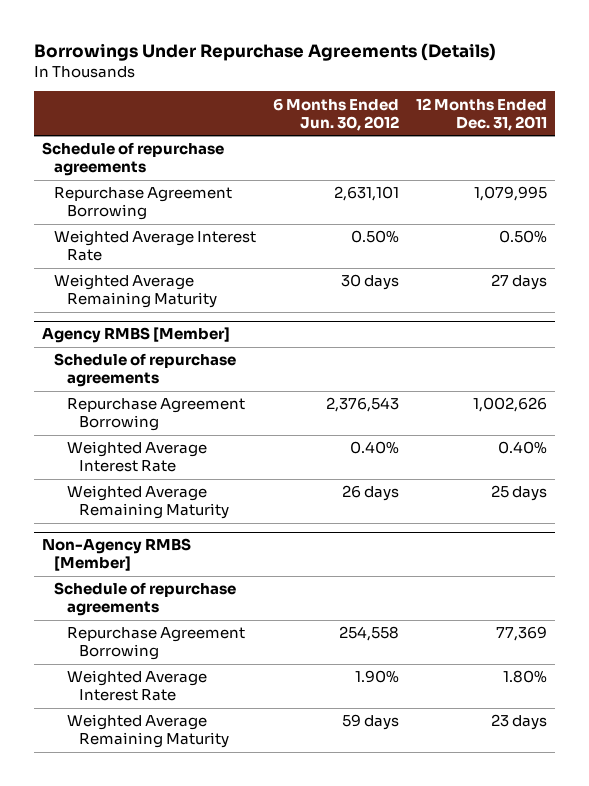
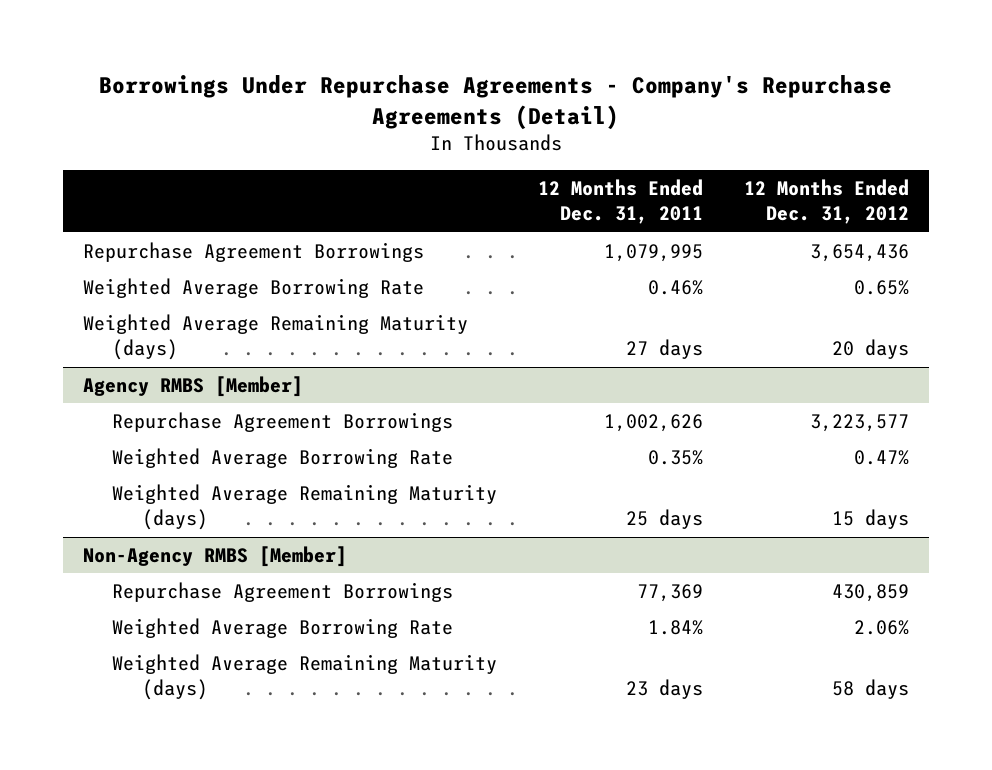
- Borrowings Under Repurchase Agreements (Details)
+ Borrowings Under Repurchase Agreements - Company's Repurchase Agreements (Detail)
- | 6 Months Ended Jun. 30, 2012 | 12 Months Ended Dec. 31, 2011
+ | 12 Months Ended Dec. 31, 2011 | 12 Months Ended Dec. 31, 2012
- Schedule of repurchase agreements
- Repurchase Agreement Borrowing | 2,631,101 | 1,079,995
- Weighted Average Interest Rate | 0.50% | 0.50%
- Weighted Average Remaining Maturity | 30 days | 27 days
+ Repurchase Agreement Borrowings | 1,079,995 | 3,654,436
+ Weighted Average Borrowing Rate | 0.46% | 0.65%
+ Weighted Average Remaining Maturity (days) | 27 days | 20 days
@ Agency RMBS [Member]
- Schedule of repurchase agreements
- Repurchase Agreement Borrowing | 2,376,543 | 1,002,626
- Weighted Average Interest Rate | 0.40% | 0.40%
- Weighted Average Remaining Maturity | 26 days | 25 days
+ Repurchase Agreement Borrowings | 1,002,626 | 3,223,577
+ Weighted Average Borrowing Rate | 0.35% | 0.47%
+ Weighted Average Remaining Maturity (days) | 25 days | 15 days
@ Non-Agency RMBS [Member]
- Schedule of repurchase agreements
- Repurchase Agreement Borrowing | 254,558 | 77,369
- Weighted Average Interest Rate | 1.90% | 1.80%
- Weighted Average Remaining Maturity | 59 days | 23 days
+ Repurchase Agreement Borrowings | 77,369 | 430,859
+ Weighted Average Borrowing Rate | 1.84% | 2.06%
+ Weighted Average Remaining Maturity (days) | 23 days | 58 days

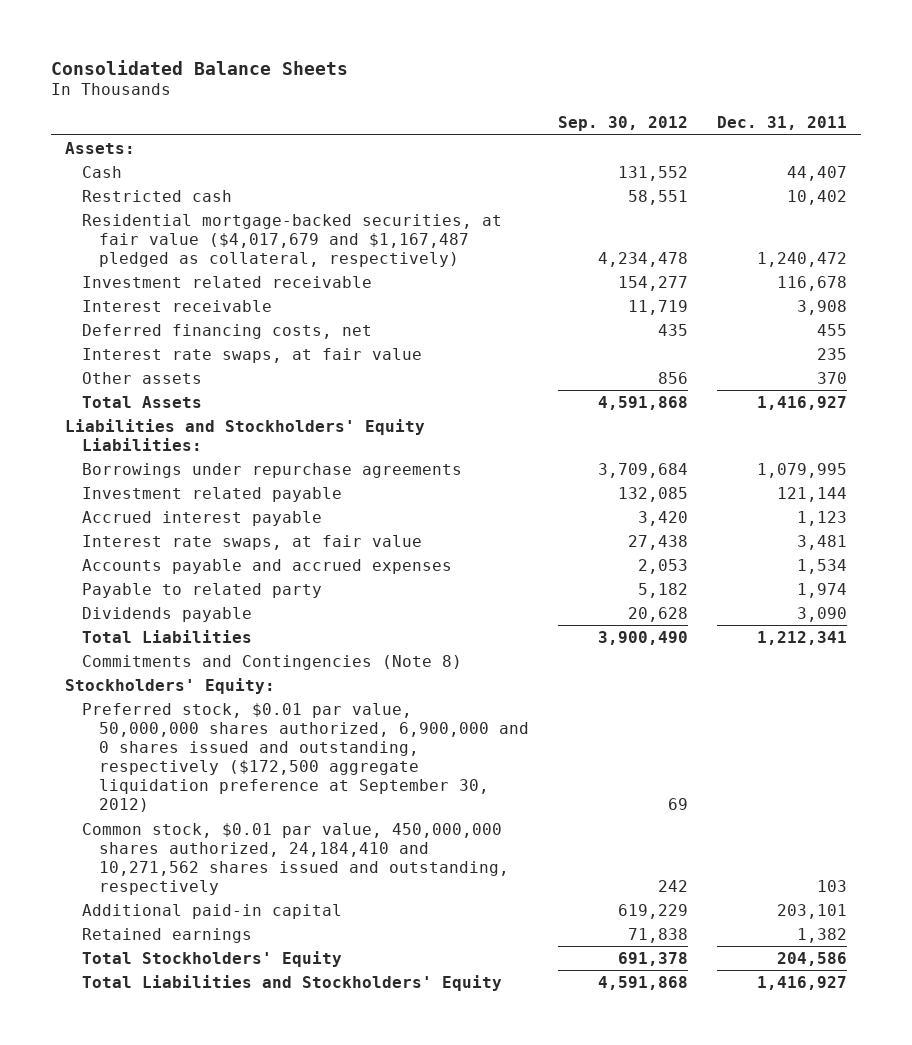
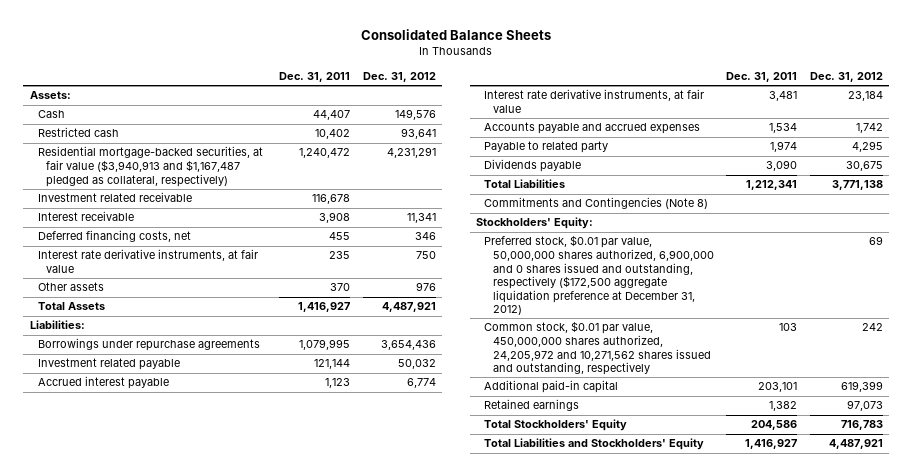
- | Sep. 30, 2012 | Dec. 31, 2011
+ | Dec. 31, 2011 | Dec. 31, 2012
- Residential mortgage-backed securities, at fair value ($4,017,679 and $1,167,487 pledged as collateral, respectively) | 4,234,478 | 1,240,472
+ Residential mortgage-backed securities, at fair value ($3,940,913 and $1,167,487 pledged as collateral, respectively) | 1,240,472 | 4,231,291
- Interest rate swaps, at fair value | | 235
+ Interest rate derivative instruments, at fair value | 235 | 750
- Liabilities and Stockholders' Equity Liabilities:
+ Liabilities:
- Interest rate swaps, at fair value | 27,438 | 3,481
+ Interest rate derivative instruments, at fair value | 3,481 | 23,184
- Preferred stock, $0.01 par value, 50,000,000 shares authorized, 6,900,000 and 0 shares issued and outstanding, respectively ($172,500 aggregate liquidation preference at September 30, 2012) | 69 |
- Common stock, $0.01 par value, 450,000,000 shares authorized, 24,184,410 and 10,271,562 shares issued and outstanding, respectively | 242 | 103
+ Preferred stock, $0.01 par value, 50,000,000 shares authorized, 6,900,000 and 0 shares issued and outstanding, respectively ($172,500 aggregate liquidation preference at December 31, 2012) | | 69
+ Common stock, $0.01 par value, 450,000,000 shares authorized, 24,205,972 and 10,271,562 shares issued and outstanding, respectively | 103 | 242

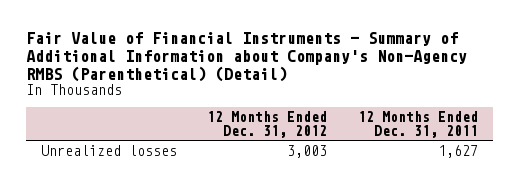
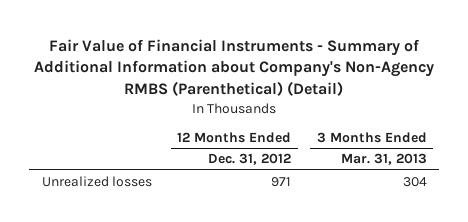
- | 12 Months Ended Dec. 31, 2012 | 12 Months Ended Dec. 31, 2011
+ | 12 Months Ended Dec. 31, 2012 | 3 Months Ended Mar. 31, 2013
- Unrealized losses | 3,003 | 1,627
+ Unrealized losses | 971 | 304

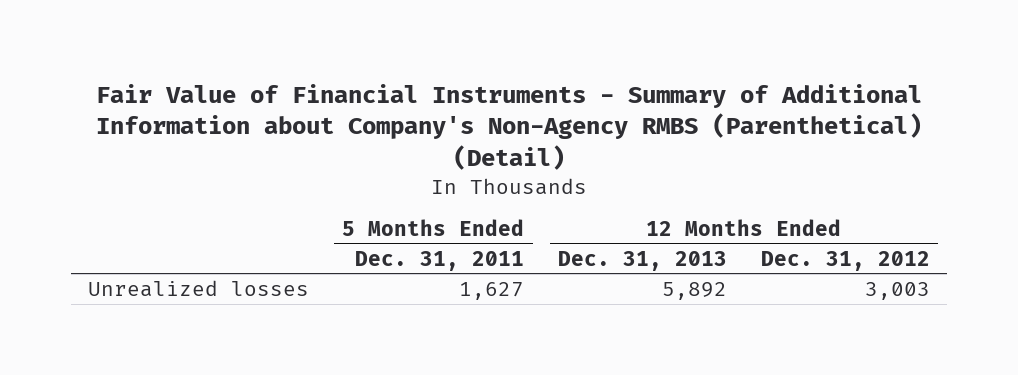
- | 12 Months Ended Dec. 31, 2012 | 3 Months Ended Mar. 31, 2013
+ | 5 Months Ended Dec. 31, 2011 | 12 Months Ended Dec. 31, 2013 | 12 Months Ended Dec. 31, 2012
- Unrealized losses | 971 | 304
+ Unrealized losses | 1,627 | 5,892 | 3,003

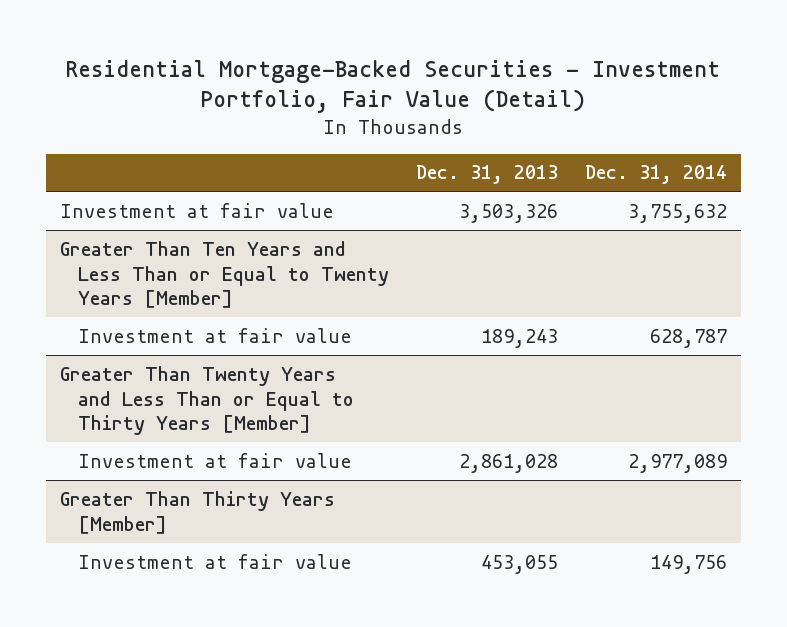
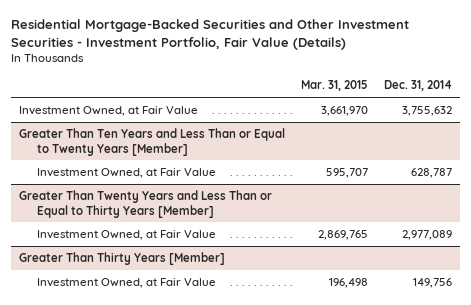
- Residential Mortgage-Backed Securities - Investment Portfolio, Fair Value (Detail)
+ Residential Mortgage-Backed Securities and Other Investment Securities - Investment Portfolio, Fair Value (Details)
- | Dec. 31, 2013 | Dec. 31, 2014
+ | Mar. 31, 2015 | Dec. 31, 2014
- Investment at fair value | 3,503,326 | 3,755,632
+ Investment Owned, at Fair Value | 3,661,970 | 3,755,632
@ Greater Than Ten Years and Less Than or Equal to Twenty Years [Member]
- Investment at fair value | 189,243 | 628,787
+ Investment Owned, at Fair Value | 595,707 | 628,787
@ Greater Than Twenty Years and Less Than or Equal to Thirty Years [Member]
- Investment at fair value | 2,861,028 | 2,977,089
+ Investment Owned, at Fair Value | 2,869,765 | 2,977,089
@ Greater Than Thirty Years [Member]
- Investment at fair value | 453,055 | 149,756
+ Investment Owned, at Fair Value | 196,498 | 149,756

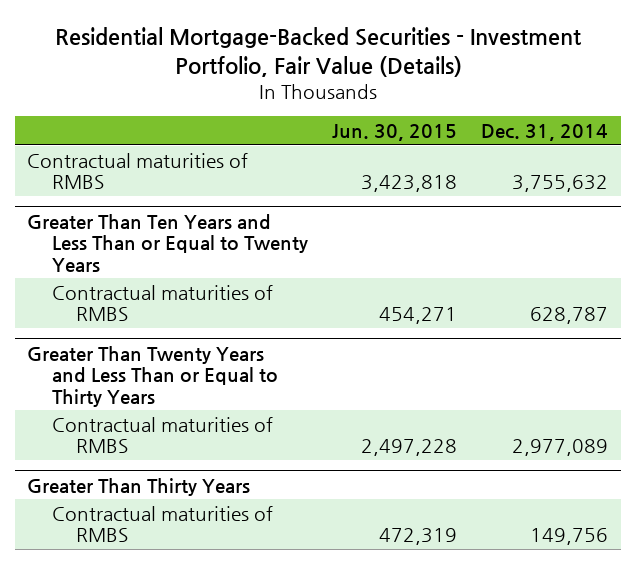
- Residential Mortgage-Backed Securities and Other Investment Securities - Investment Portfolio, Fair Value (Details)
+ Residential Mortgage-Backed Securities - Investment Portfolio, Fair Value (Details)
- | Mar. 31, 2015 | Dec. 31, 2014
+ | Jun. 30, 2015 | Dec. 31, 2014
- Investment Owned, at Fair Value | 3,661,970 | 3,755,632
- Greater Than Ten Years and Less Than or Equal to Twenty Years [Member]
- Investment Owned, at Fair Value | 595,707 | 628,787
- Greater Than Twenty Years and Less Than or Equal to Thirty Years [Member]
- Investment Owned, at Fair Value | 2,869,765 | 2,977,089
- Greater Than Thirty Years [Member]
- Investment Owned, at Fair Value | 196,498 | 149,756
+ Contractual maturities of RMBS | 3,423,818 | 3,755,632
+ Greater Than Ten Years and Less Than or Equal to Twenty Years
+ Contractual maturities of RMBS | 454,271 | 628,787
+ Greater Than Twenty Years and Less Than or Equal to Thirty Years
+ Contractual maturities of RMBS | 2,497,228 | 2,977,089
+ Greater Than Thirty Years
+ Contractual maturities of RMBS | 472,319 | 149,756

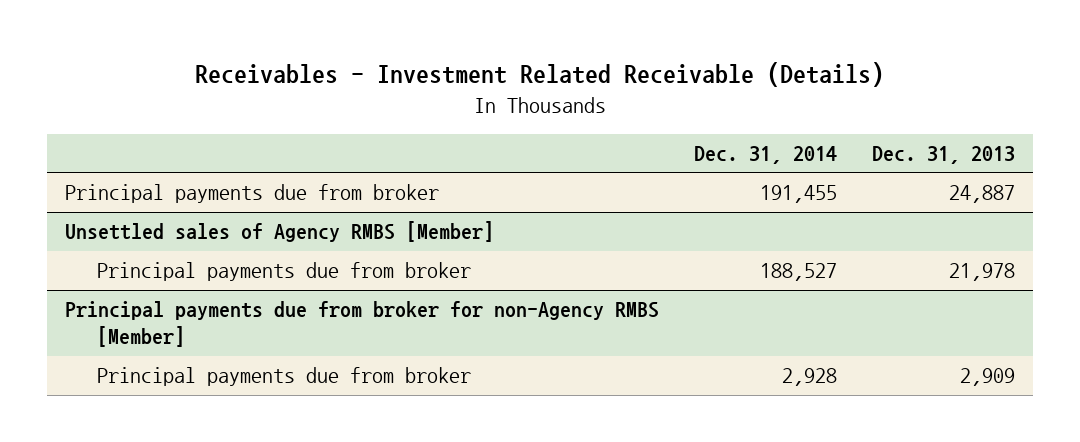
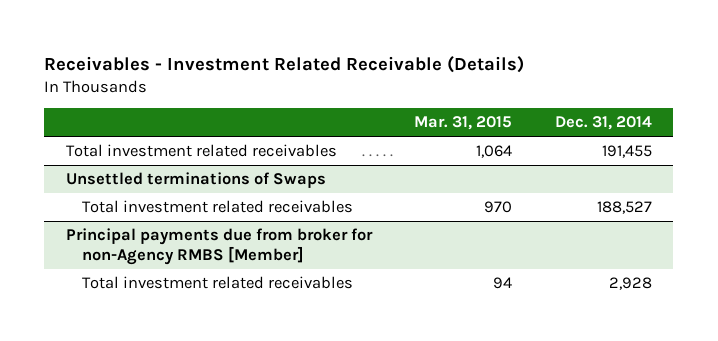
- | Dec. 31, 2014 | Dec. 31, 2013
+ | Mar. 31, 2015 | Dec. 31, 2014
- Principal payments due from broker | 191,455 | 24,887
- Unsettled sales of Agency RMBS [Member]
- Principal payments due from broker | 188,527 | 21,978
+ Total investment related receivables | 1,064 | 191,455
+ Unsettled terminations of Swaps
+ Total investment related receivables | 970 | 188,527
@ Principal payments due from broker for non-Agency RMBS [Member]
- Principal payments due from broker | 2,928 | 2,909
+ Total investment related receivables | 94 | 2,928

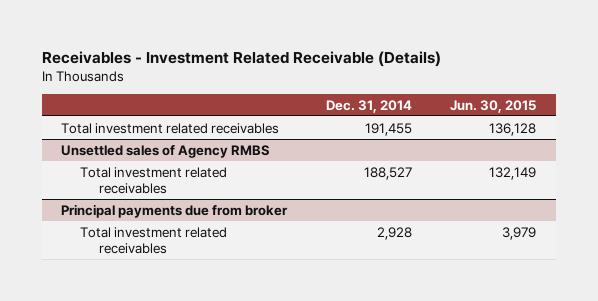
- | Mar. 31, 2015 | Dec. 31, 2014
+ | Dec. 31, 2014 | Jun. 30, 2015
- Unsettled terminations of Swaps
+ Unsettled sales of Agency RMBS
- Principal payments due from broker for non-Agency RMBS [Member]
+ Principal payments due from broker

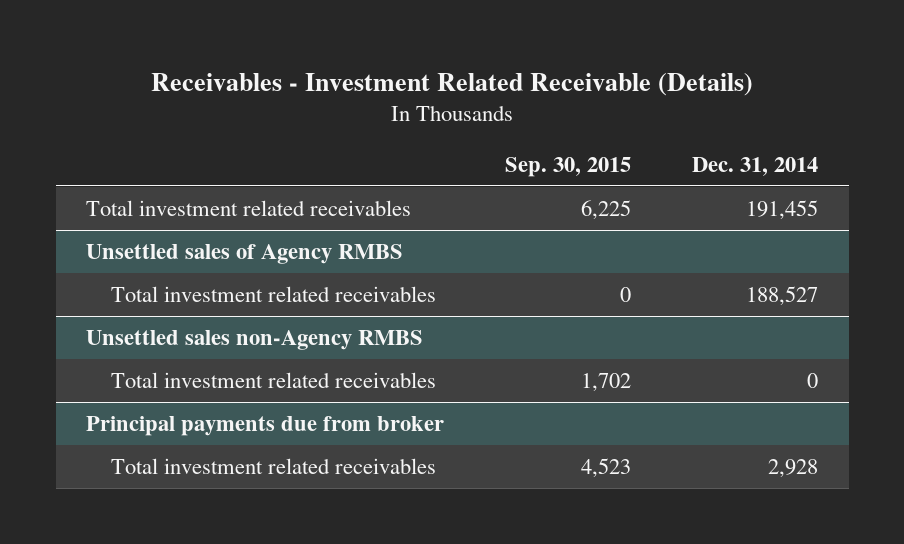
- | Dec. 31, 2014 | Jun. 30, 2015
+ | Sep. 30, 2015 | Dec. 31, 2014
+ Unsettled sales non-Agency RMBS
+ Total investment related receivables | 1,702 | 0

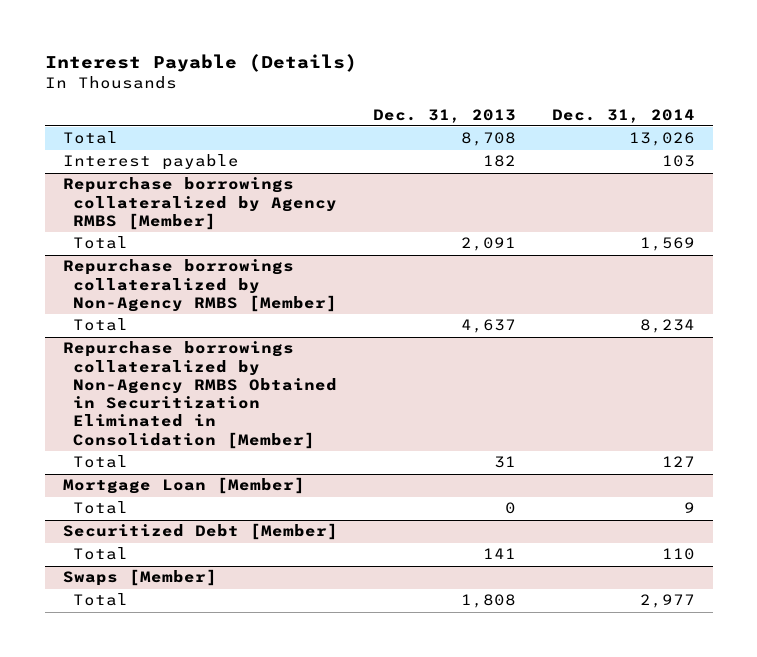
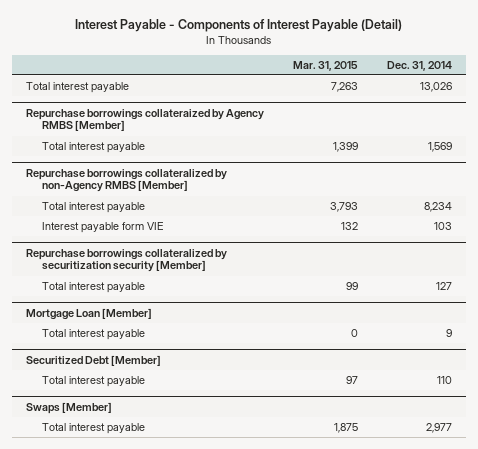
- Interest Payable (Details)
+ Interest Payable - Components of Interest Payable (Detail)
- | Dec. 31, 2013 | Dec. 31, 2014
+ | Mar. 31, 2015 | Dec. 31, 2014
- Total | 8,708 | 13,026
- Interest payable | 182 | 103
- Repurchase borrowings collateralized by Agency RMBS [Member]
- Total | 2,091 | 1,569
- Repurchase borrowings collateralized by Non-Agency RMBS [Member]
- Total | 4,637 | 8,234
- Repurchase borrowings collateralized by Non-Agency RMBS Obtained in Securitization Eliminated in Consolidation [Member]
- Total | 31 | 127
+ Total interest payable | 7,263 | 13,026
+ Repurchase borrowings collateraized by Agency RMBS [Member]
+ Total interest payable | 1,399 | 1,569
+ Repurchase borrowings collateralized by non-Agency RMBS [Member]
+ Total interest payable | 3,793 | 8,234
+ Interest payable form VIE | 132 | 103
+ Repurchase borrowings collateralized by securitization security [Member]
+ Total interest payable | 99 | 127
@ Mortgage Loan [Member]
- Total | 0 | 9
+ Total interest payable | 0 | 9
@ Securitized Debt [Member]
- Total | 141 | 110
+ Total interest payable | 97 | 110
@ Swaps [Member]
- Total | 1,808 | 2,977
+ Total interest payable | 1,875 | 2,977

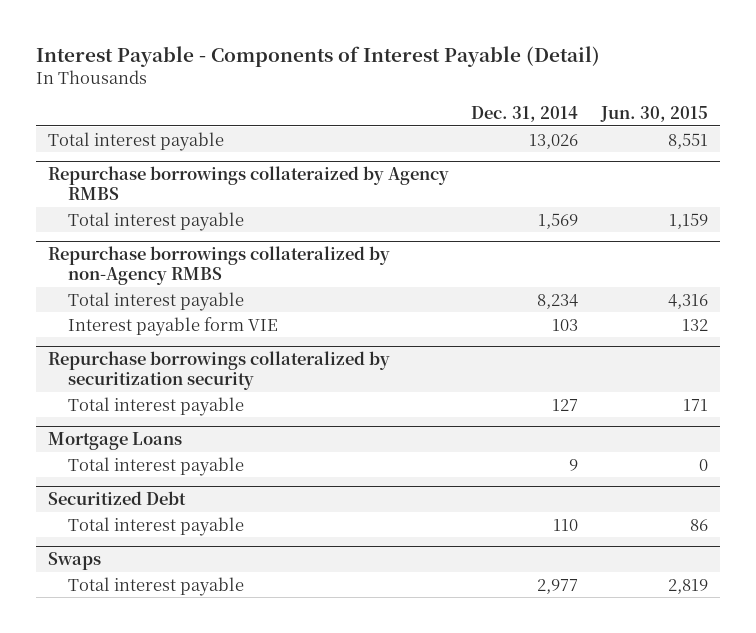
- | Mar. 31, 2015 | Dec. 31, 2014
+ | Dec. 31, 2014 | Jun. 30, 2015
- Repurchase borrowings collateraized by Agency RMBS [Member]
+ Repurchase borrowings collateraized by Agency RMBS
- Repurchase borrowings collateralized by non-Agency RMBS [Member]
+ Repurchase borrowings collateralized by non-Agency RMBS
- Repurchase borrowings collateralized by securitization security [Member]
+ Repurchase borrowings collateralized by securitization security
- Mortgage Loan [Member]
+ Mortgage Loans
- Securitized Debt [Member]
+ Securitized Debt
- Swaps [Member]
+ Swaps

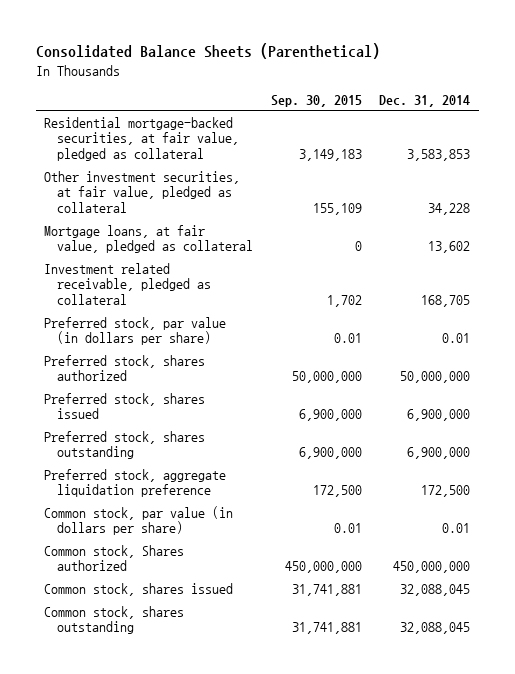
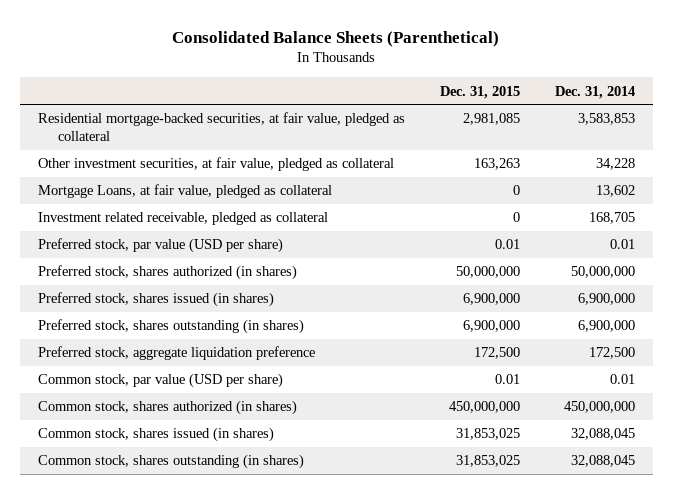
- | Sep. 30, 2015 | Dec. 31, 2014
+ | Dec. 31, 2015 | Dec. 31, 2014
- Mortgage loans, at fair value, pledged as collateral | 0 | 13,602
+ Mortgage Loans, at fair value, pledged as collateral | 0 | 13,602
- Preferred stock, par value (in dollars per share) | 0.01 | 0.01
- Preferred stock, shares authorized | 50,000,000 | 50,000,000
- Preferred stock, shares issued | 6,900,000 | 6,900,000
- Preferred stock, shares outstanding | 6,900,000 | 6,900,000
+ Preferred stock, par value (USD per share) | 0.01 | 0.01
+ Preferred stock, shares authorized (in shares) | 50,000,000 | 50,000,000
+ Preferred stock, shares issued (in shares) | 6,900,000 | 6,900,000
+ Preferred stock, shares outstanding (in shares) | 6,900,000 | 6,900,000
- Common stock, par value (in dollars per share) | 0.01 | 0.01
- Common stock, Shares authorized | 450,000,000 | 450,000,000
- Common stock, shares issued | 31,741,881 | 32,088,045
- Common stock, shares outstanding | 31,741,881 | 32,088,045
+ Common stock, par value (USD per share) | 0.01 | 0.01
+ Common stock, shares authorized (in shares) | 450,000,000 | 450,000,000
+ Common stock, shares issued (in shares) | 31,853,025 | 32,088,045
+ Common stock, shares outstanding (in shares) | 31,853,025 | 32,088,045

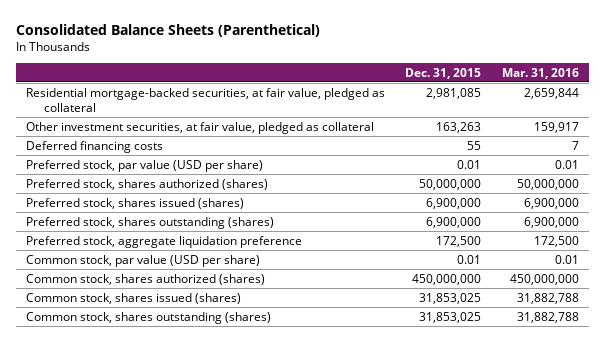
- | Dec. 31, 2015 | Dec. 31, 2014
+ | Dec. 31, 2015 | Mar. 31, 2016
- Mortgage Loans, at fair value, pledged as collateral | 0 | 13,602
- Investment related receivable, pledged as collateral | 0 | 168,705
+ Deferred financing costs | 55 | 7
- Preferred stock, shares authorized (in shares) | 50,000,000 | 50,000,000
- Preferred stock, shares issued (in shares) | 6,900,000 | 6,900,000
- Preferred stock, shares outstanding (in shares) | 6,900,000 | 6,900,000
+ Preferred stock, shares authorized (shares) | 50,000,000 | 50,000,000
+ Preferred stock, shares issued (shares) | 6,900,000 | 6,900,000
+ Preferred stock, shares outstanding (shares) | 6,900,000 | 6,900,000
- Common stock, shares authorized (in shares) | 450,000,000 | 450,000,000
- Common stock, shares issued (in shares) | 31,853,025 | 32,088,045
- Common stock, shares outstanding (in shares) | 31,853,025 | 32,088,045
+ Common stock, shares authorized (shares) | 450,000,000 | 450,000,000
+ Common stock, shares issued (shares) | 31,853,025 | 31,882,788
+ Common stock, shares outstanding (shares) | 31,853,025 | 31,882,788

